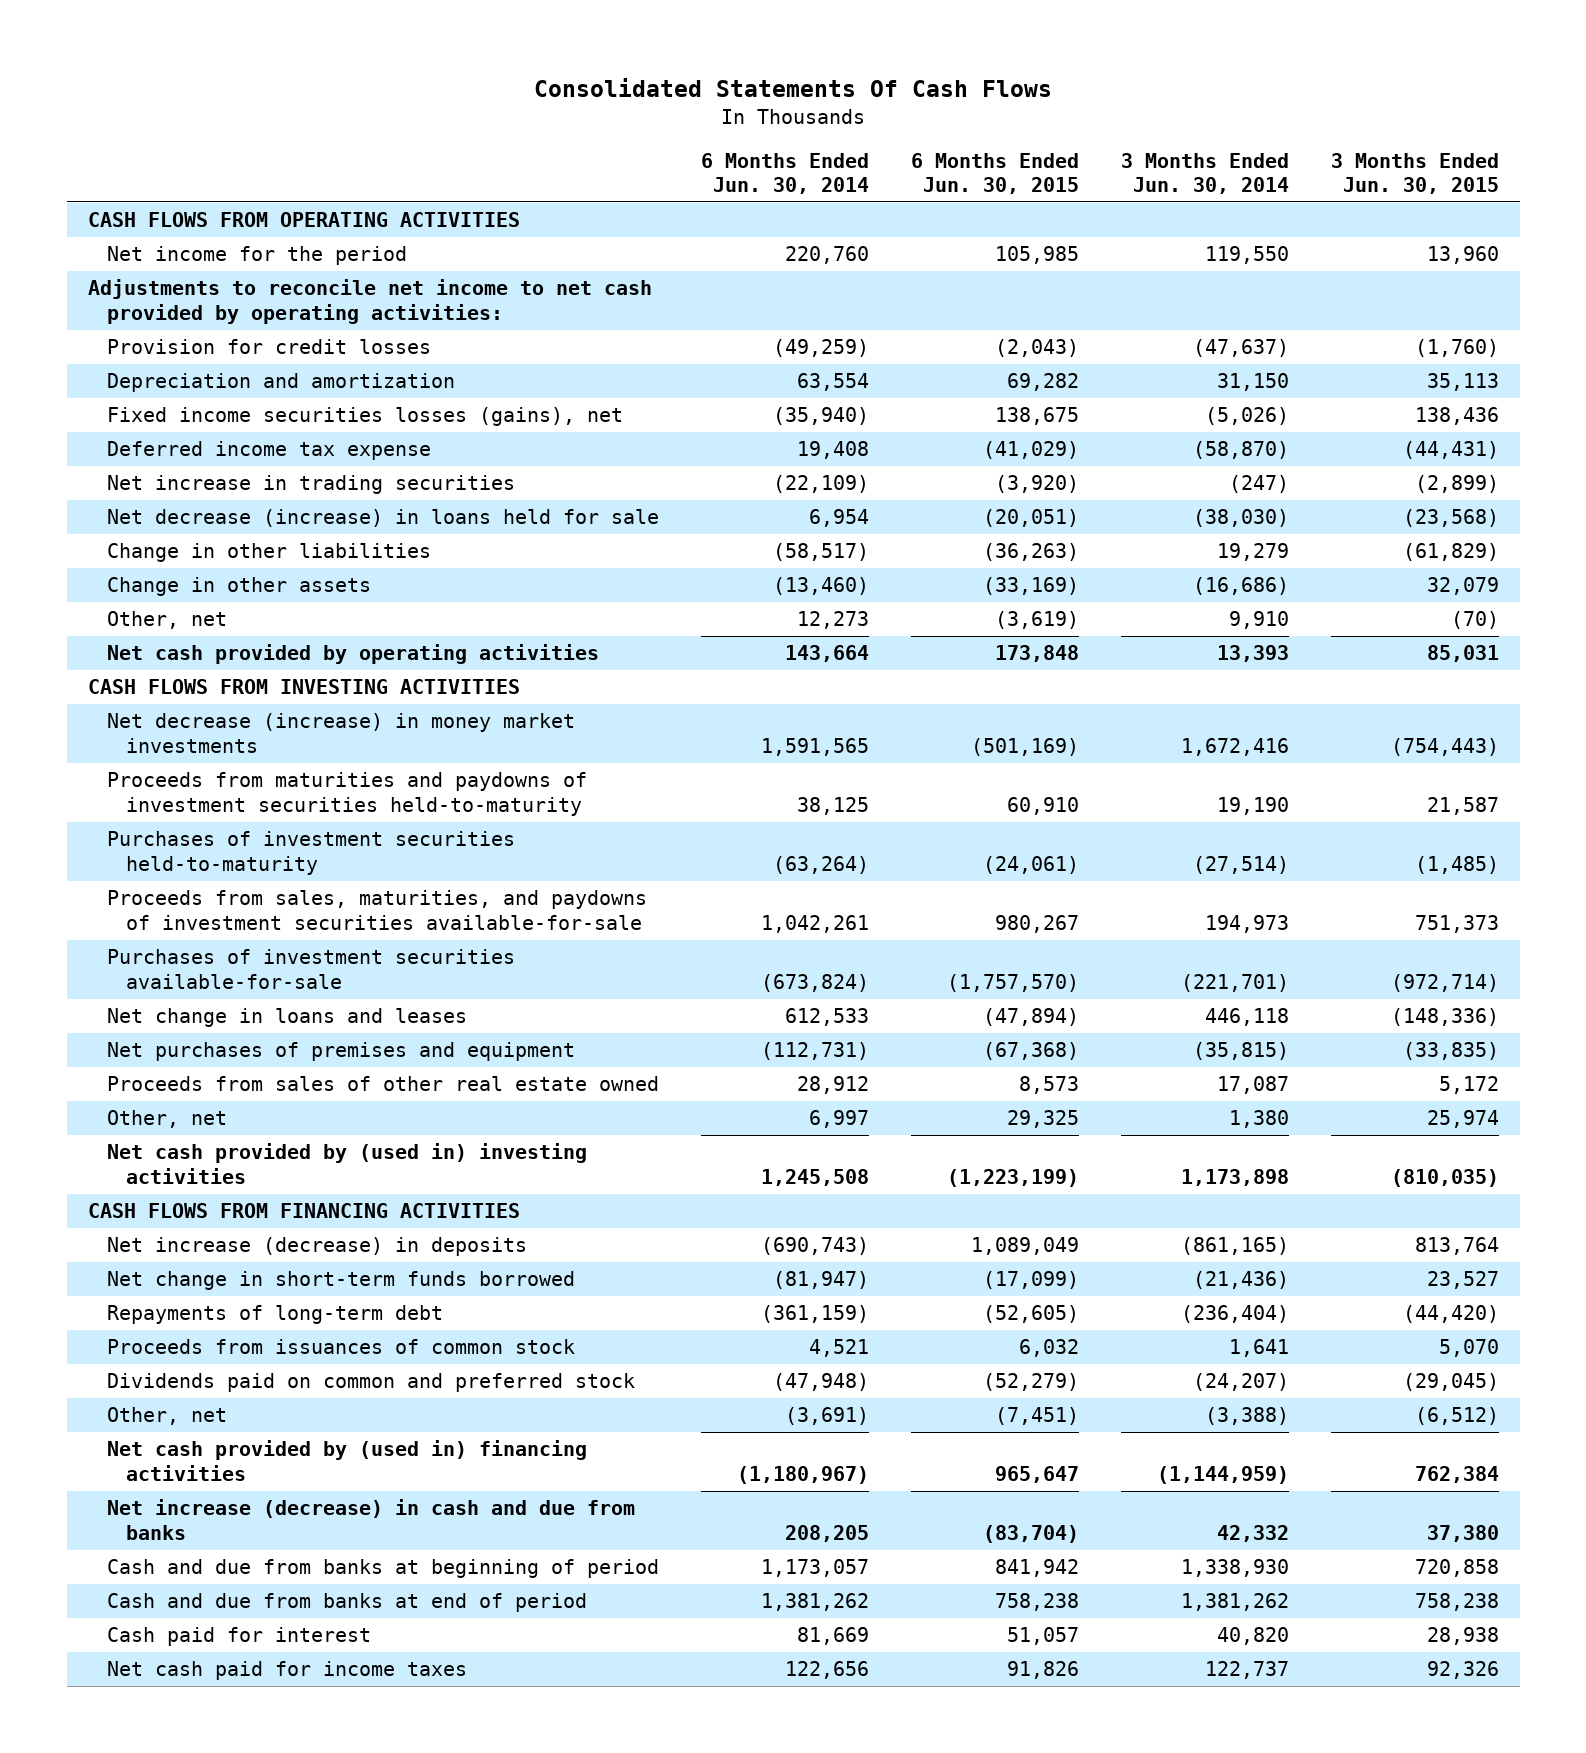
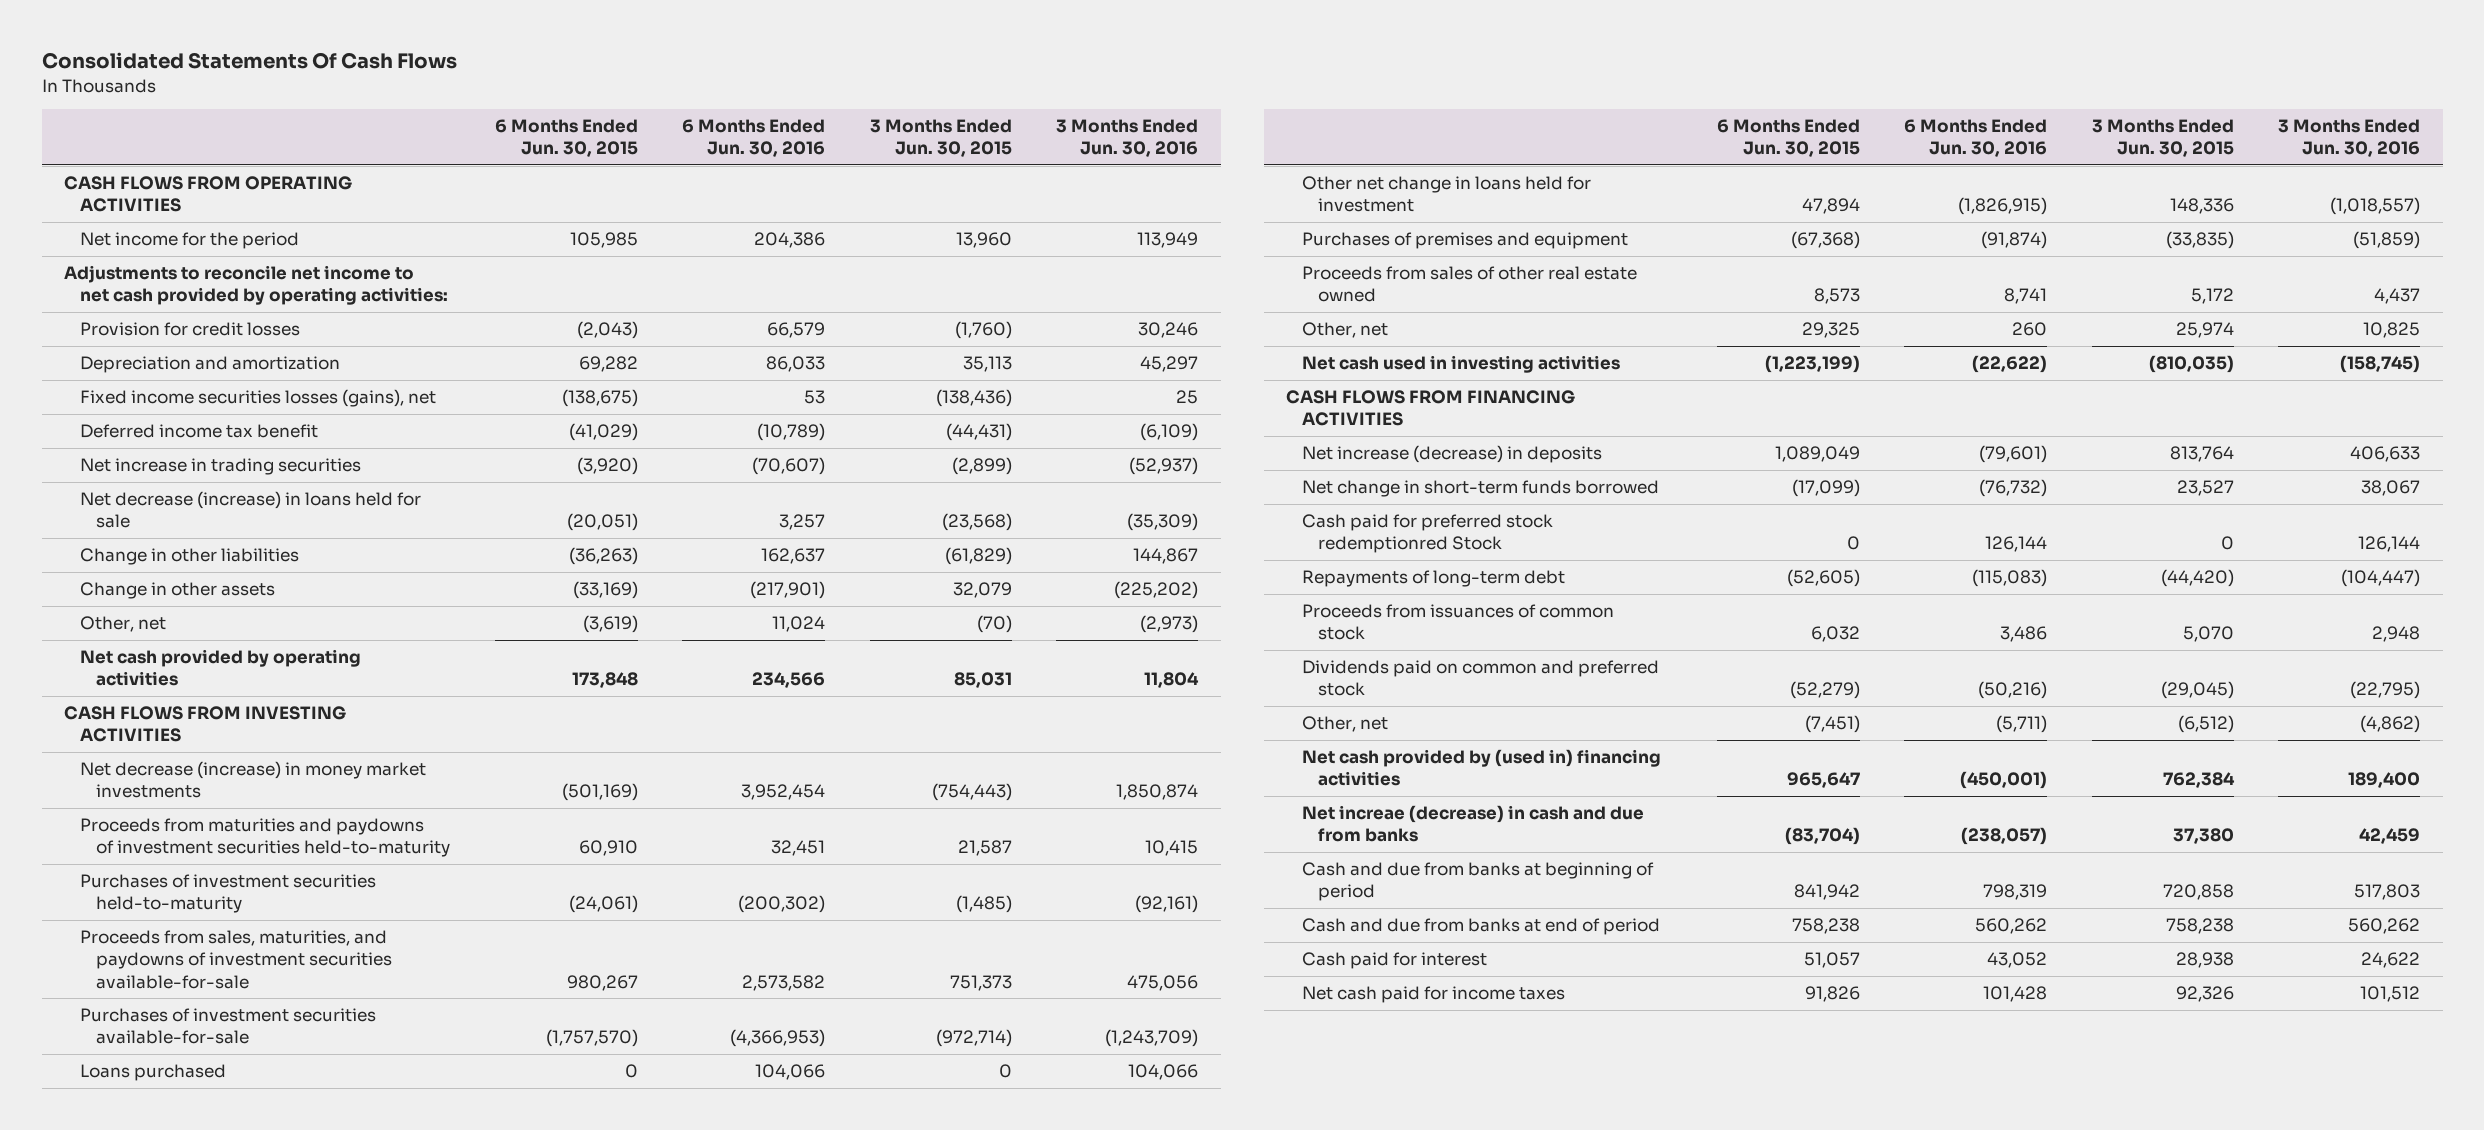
- | 6 Months Ended Jun. 30, 2014 | 6 Months Ended Jun. 30, 2015 | 3 Months Ended Jun. 30, 2014 | 3 Months Ended Jun. 30, 2015
+ | 6 Months Ended Jun. 30, 2015 | 6 Months Ended Jun. 30, 2016 | 3 Months Ended Jun. 30, 2015 | 3 Months Ended Jun. 30, 2016
- Fixed income securities losses (gains), net | (35,940) | 138,675 | (5,026) | 138,436
- Deferred income tax expense | 19,408 | (41,029) | (58,870) | (44,431)
+ Fixed income securities losses (gains), net | (138,675) | 53 | (138,436) | 25
+ Deferred income tax benefit | (41,029) | (10,789) | (44,431) | (6,109)
- Net change in loans and leases | 612,533 | (47,894) | 446,118 | (148,336)
- Net purchases of premises and equipment | (112,731) | (67,368) | (35,815) | (33,835)
+ Loans purchased | 0 | 104,066 | 0 | 104,066
+ Other net change in loans held for investment | 47,894 | (1,826,915) | 148,336 | (1,018,557)
+ Purchases of premises and equipment | (67,368) | (91,874) | (33,835) | (51,859)
- Net cash provided by (used in) investing activities | 1,245,508 | (1,223,199) | 1,173,898 | (810,035)
+ Net cash used in investing activities | (1,223,199) | (22,622) | (810,035) | (158,745)
+ Cash paid for preferred stock redemptionred Stock | 0 | 126,144 | 0 | 126,144
- Net increase (decrease) in cash and due from banks | 208,205 | (83,704) | 42,332 | 37,380
+ Net increae (decrease) in cash and due from banks | (83,704) | (238,057) | 37,380 | 42,459

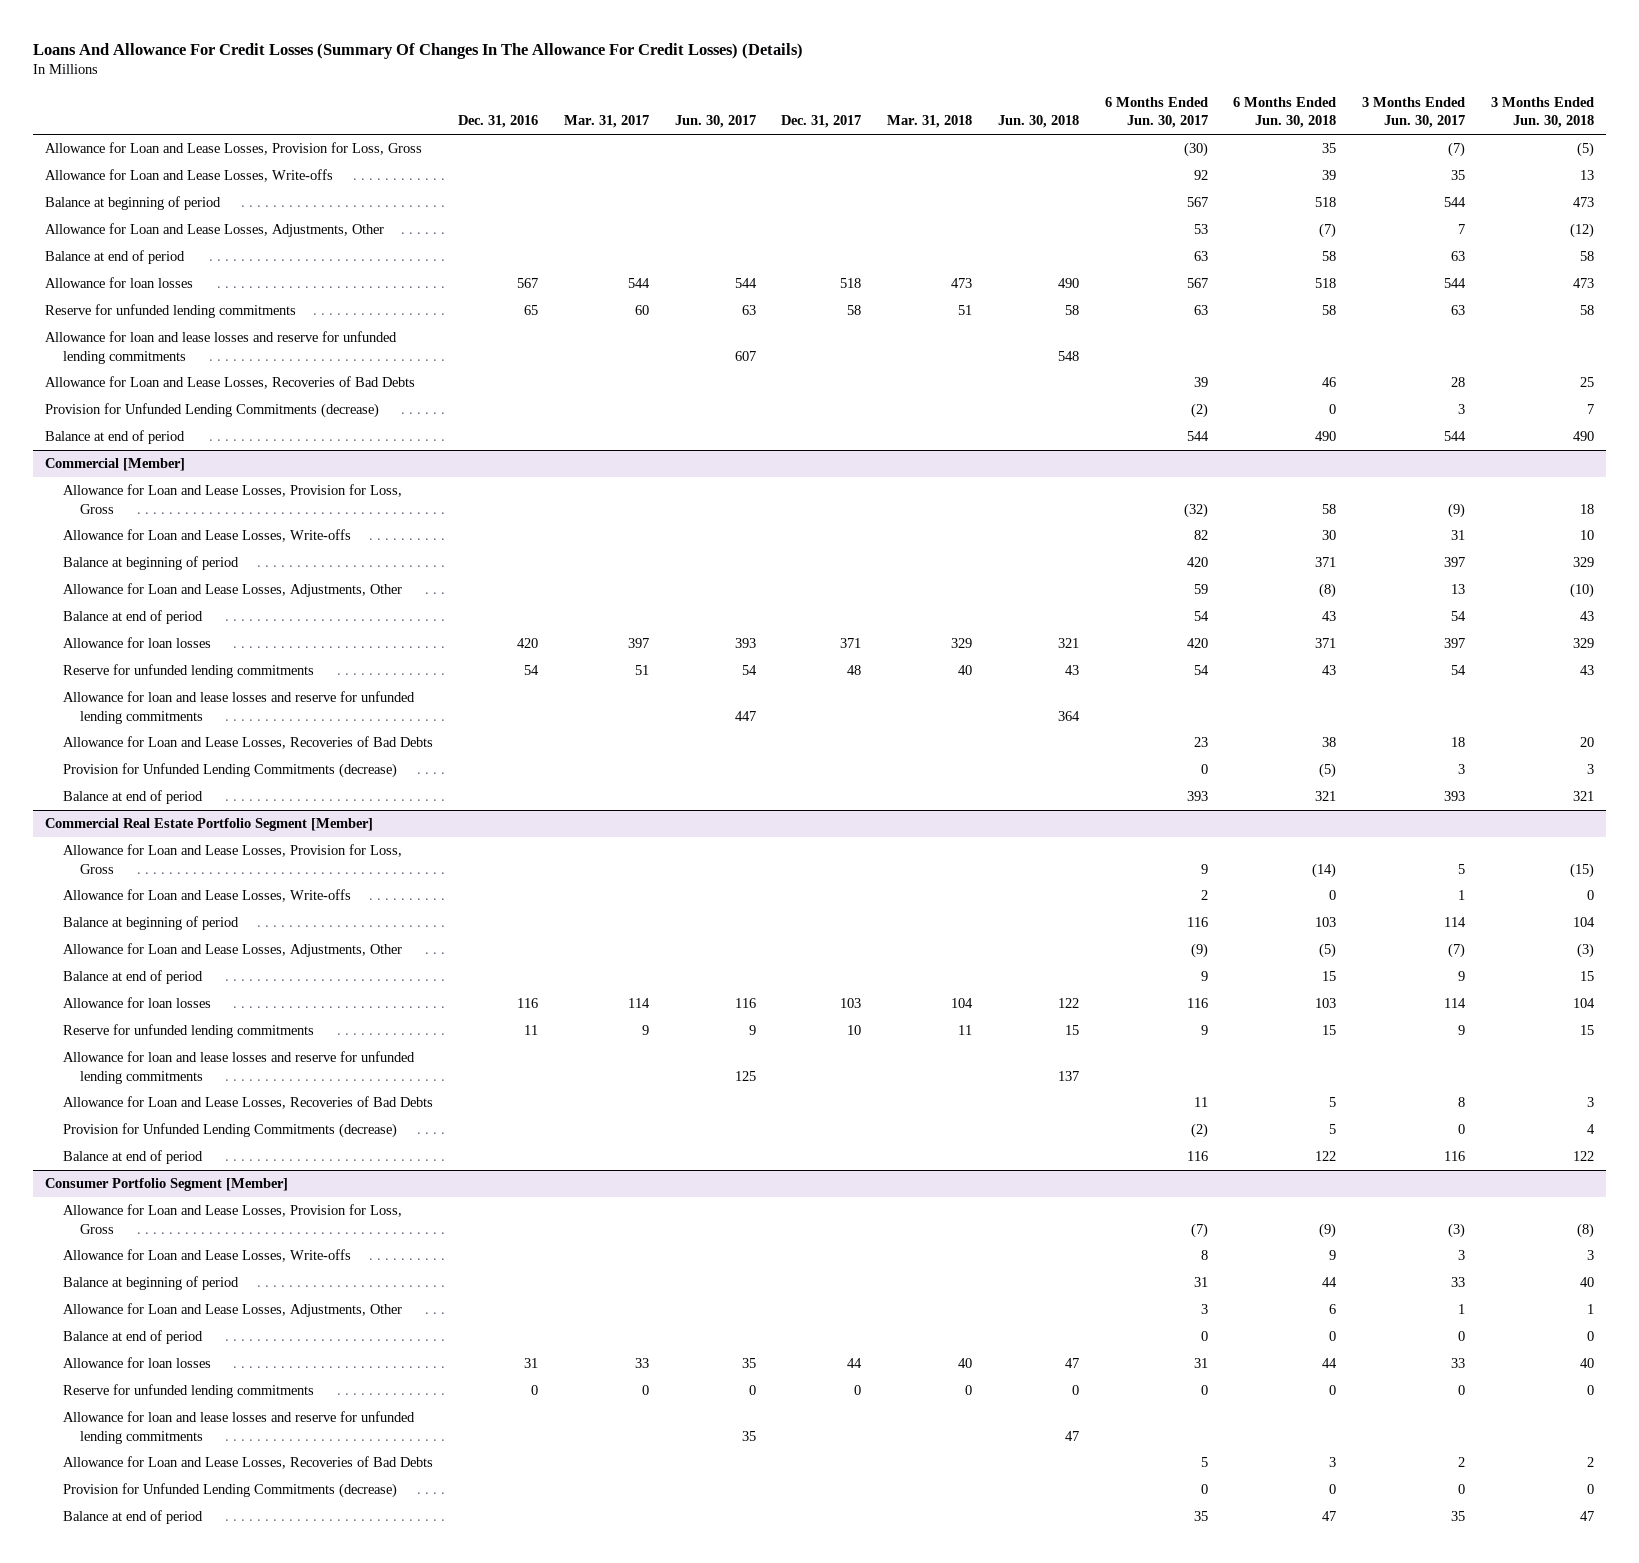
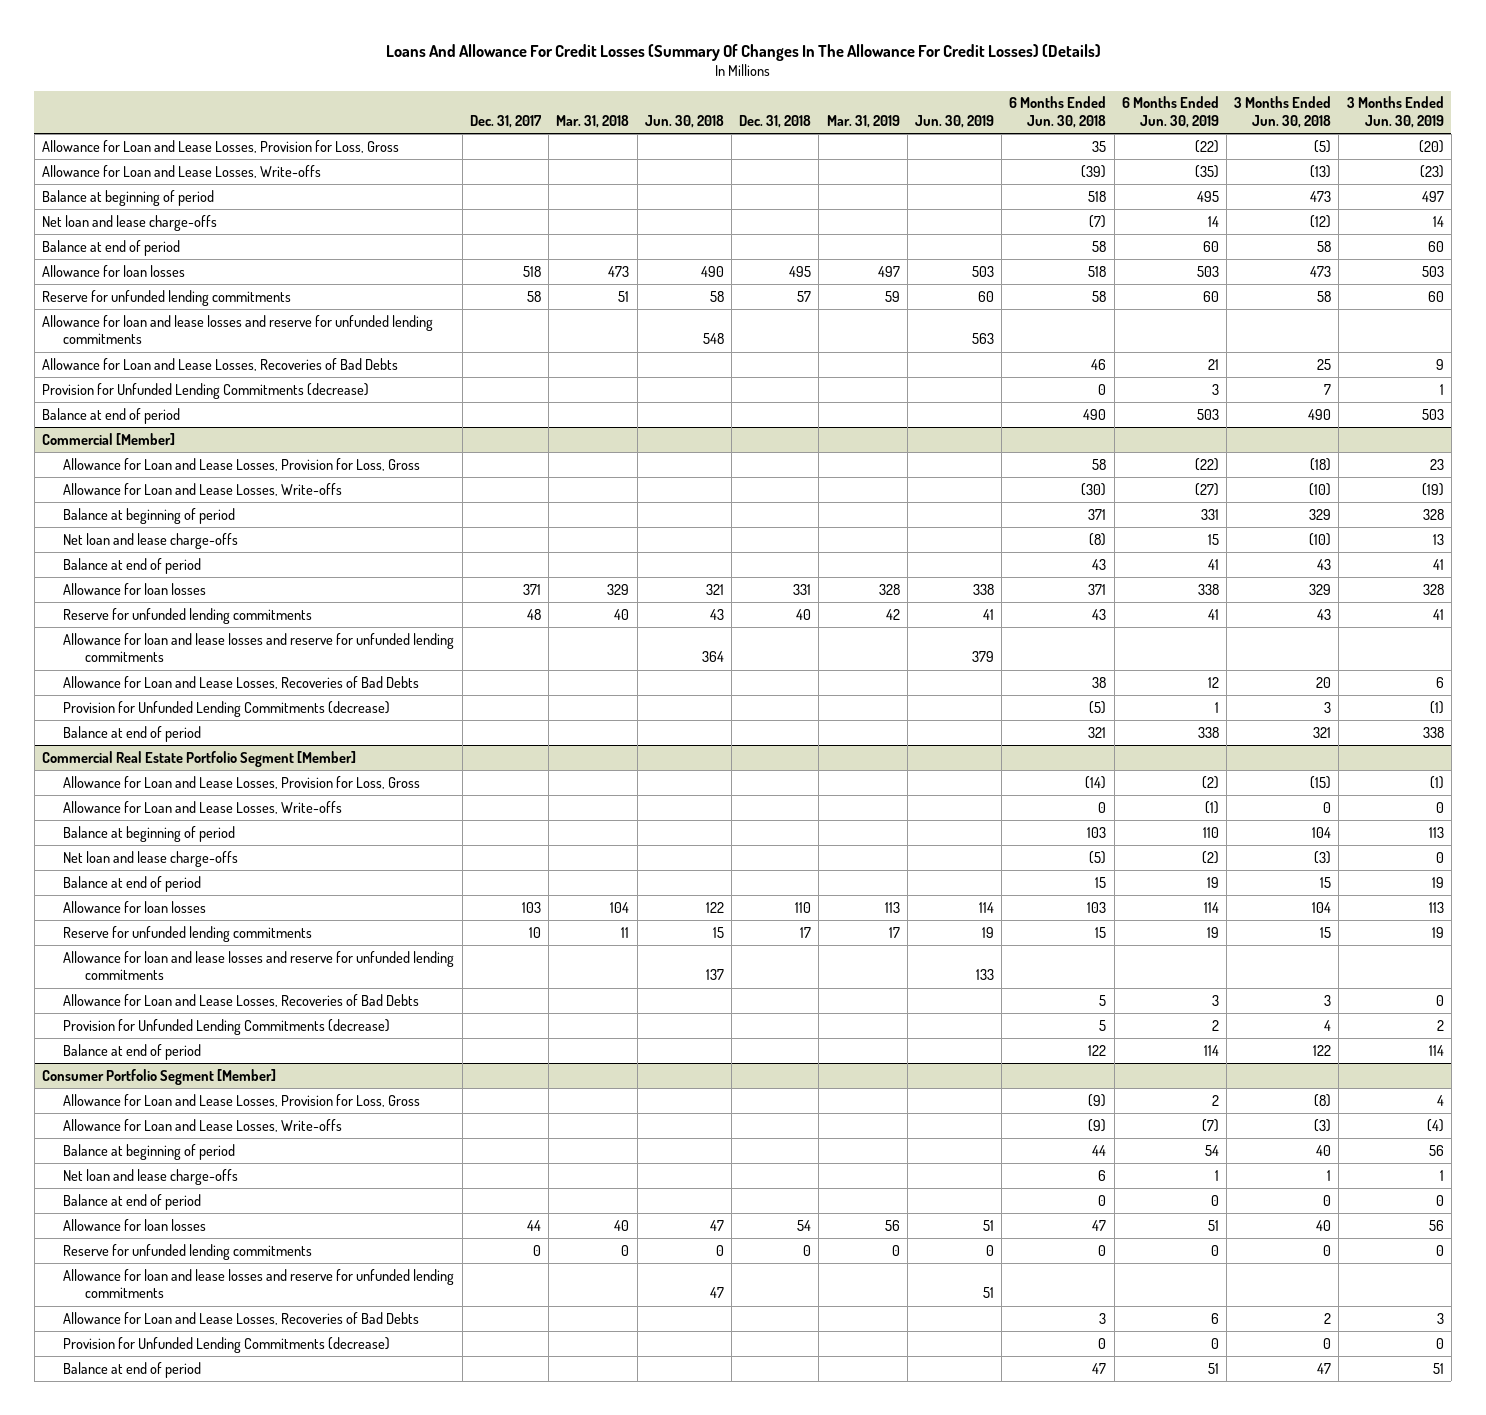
- | Dec. 31, 2016 | Mar. 31, 2017 | Jun. 30, 2017 | Dec. 31, 2017 | Mar. 31, 2018 | Jun. 30, 2018 | 6 Months Ended Jun. 30, 2017 | 6 Months Ended Jun. 30, 2018 | 3 Months Ended Jun. 30, 2017 | 3 Months Ended Jun. 30, 2018
+ | Dec. 31, 2017 | Mar. 31, 2018 | Jun. 30, 2018 | Dec. 31, 2018 | Mar. 31, 2019 | Jun. 30, 2019 | 6 Months Ended Jun. 30, 2018 | 6 Months Ended Jun. 30, 2019 | 3 Months Ended Jun. 30, 2018 | 3 Months Ended Jun. 30, 2019
- Allowance for Loan and Lease Losses, Write-offs | | | | | | | 92 | 39 | 35 | 13
+ Allowance for Loan and Lease Losses, Write-offs | | | | | | | (39) | (35) | (13) | (23)
- Allowance for Loan and Lease Losses, Adjustments, Other | | | | | | | 53 | (7) | 7 | (12)
+ Net loan and lease charge-offs | | | | | | | (7) | 14 | (12) | 14
@ Commercial [Member]
- Allowance for Loan and Lease Losses, Provision for Loss, Gross | | | | | | | (32) | 58 | (9) | 18
- Allowance for Loan and Lease Losses, Write-offs | | | | | | | 82 | 30 | 31 | 10
+ Allowance for Loan and Lease Losses, Provision for Loss, Gross | | | | | | | 58 | (22) | (18) | 23
+ Allowance for Loan and Lease Losses, Write-offs | | | | | | | (30) | (27) | (10) | (19)
- Allowance for Loan and Lease Losses, Adjustments, Other | | | | | | | 59 | (8) | 13 | (10)
+ Net loan and lease charge-offs | | | | | | | (8) | 15 | (10) | 13
@ Commercial Real Estate Portfolio Segment [Member]
- Allowance for Loan and Lease Losses, Adjustments, Other | | | | | | | (9) | (5) | (7) | (3)
+ Net loan and lease charge-offs | | | | | | | (5) | (2) | (3) | 0
@ Consumer Portfolio Segment [Member]
- Allowance for Loan and Lease Losses, Write-offs | | | | | | | 8 | 9 | 3 | 3
+ Allowance for Loan and Lease Losses, Write-offs | | | | | | | (9) | (7) | (3) | (4)
- Allowance for Loan and Lease Losses, Adjustments, Other | | | | | | | 3 | 6 | 1 | 1
+ Net loan and lease charge-offs | | | | | | | 6 | 1 | 1 | 1
- Allowance for loan losses | 31 | 33 | 35 | 44 | 40 | 47 | 31 | 44 | 33 | 40
+ Allowance for loan losses | 44 | 40 | 47 | 54 | 56 | 51 | 47 | 51 | 40 | 56

